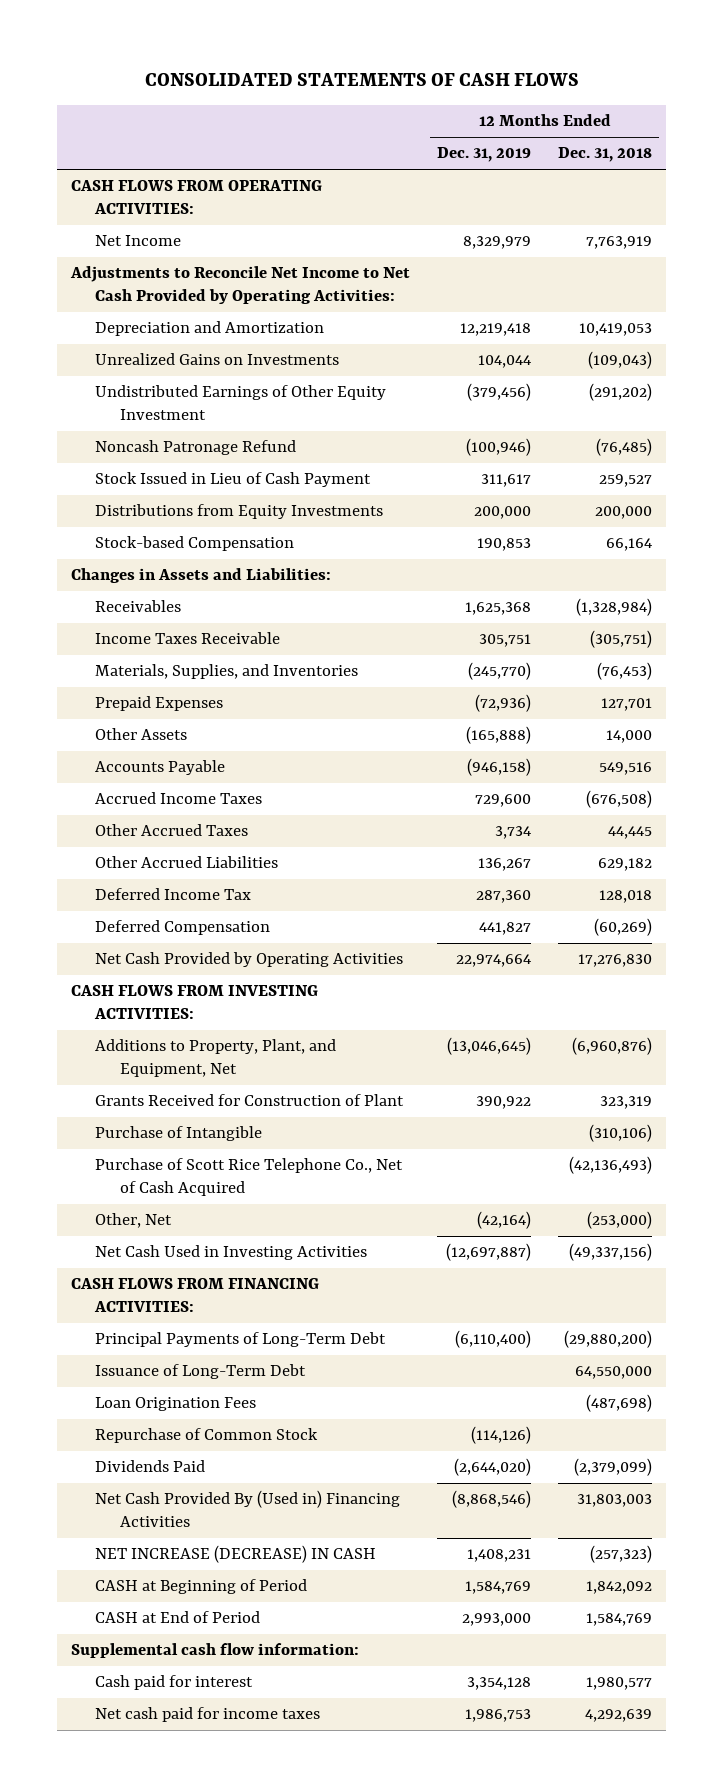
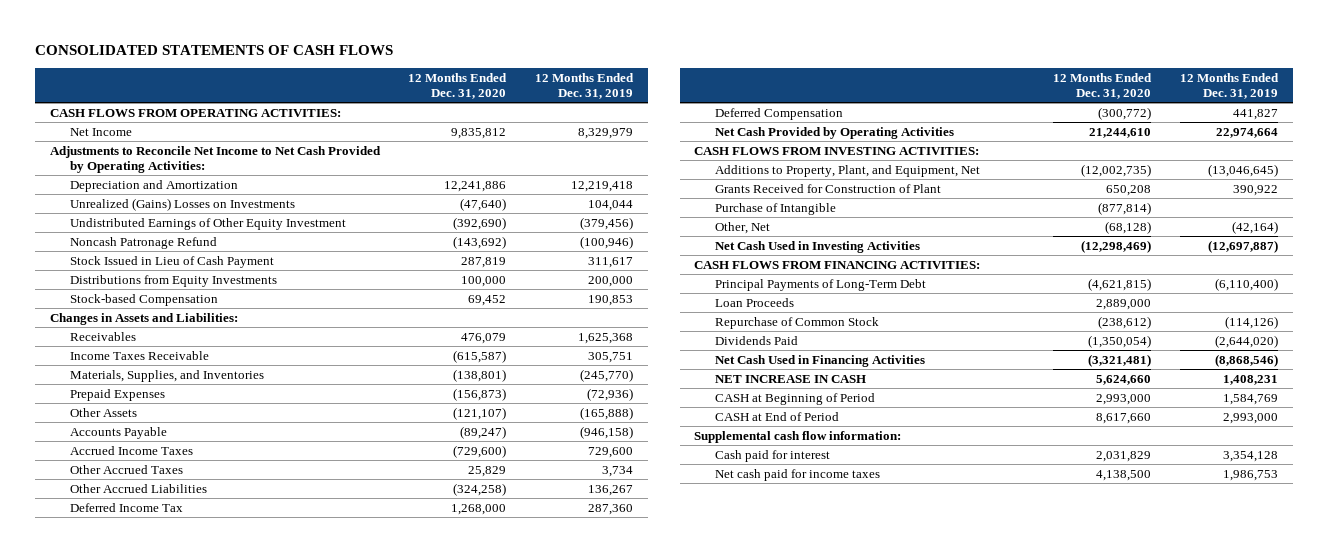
- | 12 Months Ended Dec. 31, 2019 | 12 Months Ended Dec. 31, 2018
+ | 12 Months Ended Dec. 31, 2020 | 12 Months Ended Dec. 31, 2019
- Unrealized Gains on Investments | 104,044 | (109,043)
+ Unrealized (Gains) Losses on Investments | (47,640) | 104,044
- Purchase of Scott Rice Telephone Co., Net of Cash Acquired | | (42,136,493)
- Issuance of Long-Term Debt | | 64,550,000
- Loan Origination Fees | | (487,698)
+ Loan Proceeds | 2,889,000 |
- Net Cash Provided By (Used in) Financing Activities | (8,868,546) | 31,803,003
- NET INCREASE (DECREASE) IN CASH | 1,408,231 | (257,323)
+ Net Cash Used in Financing Activities | (3,321,481) | (8,868,546)
+ NET INCREASE IN CASH | 5,624,660 | 1,408,231

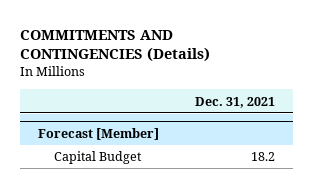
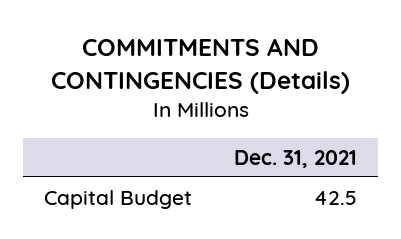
- Forecast [Member]
- Capital Budget | 18.2
+ Capital Budget | 42.5

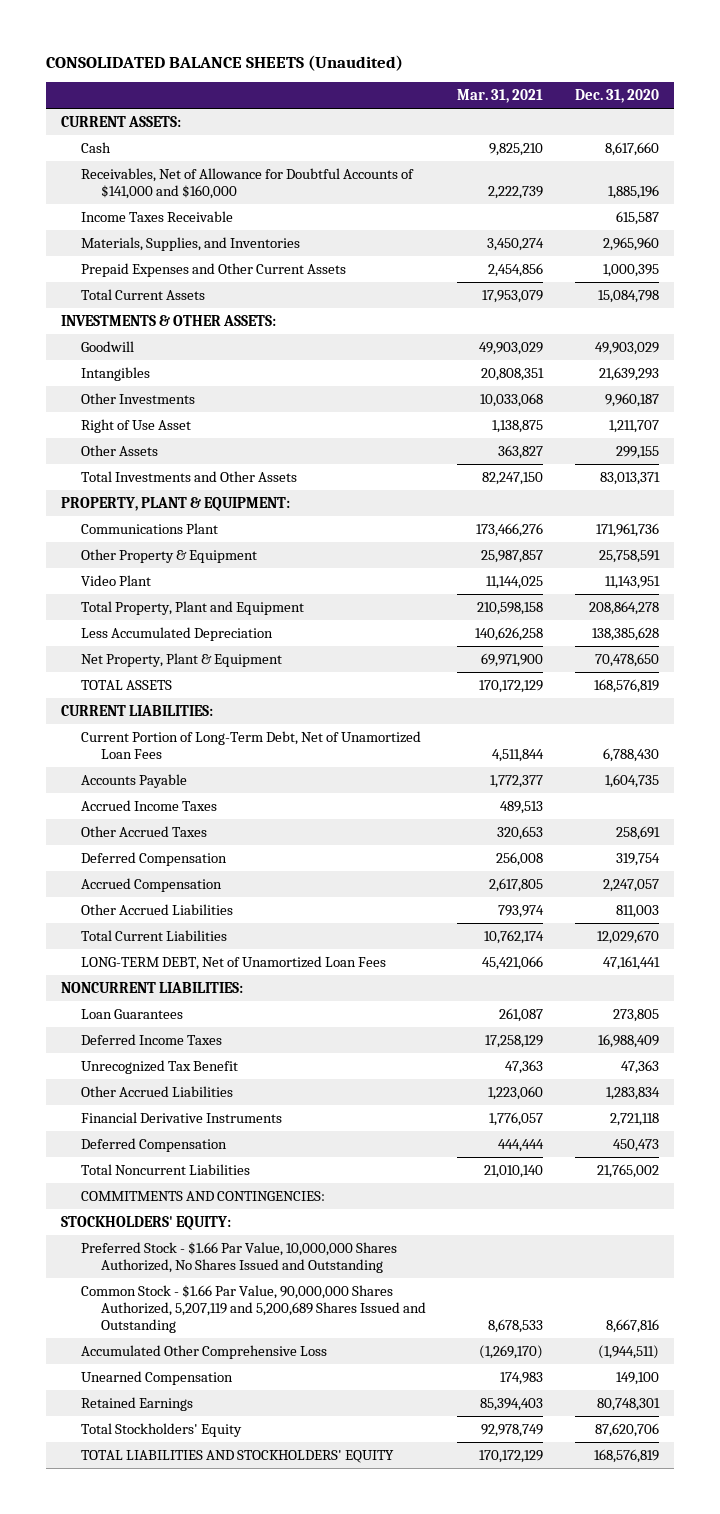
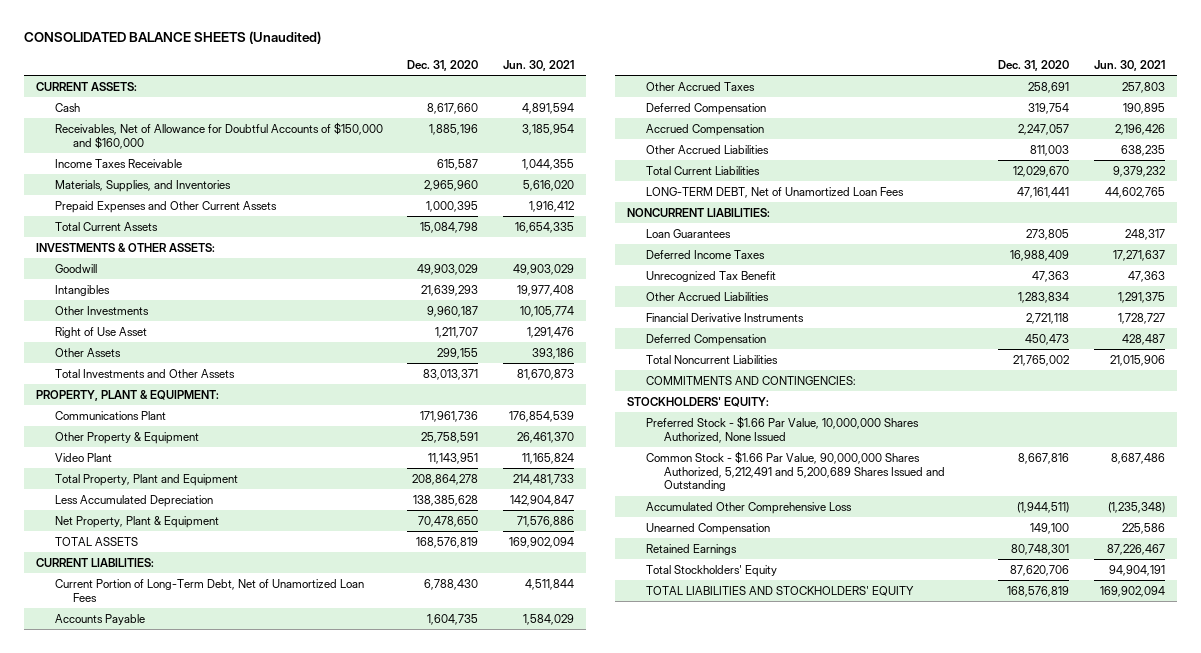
- | Mar. 31, 2021 | Dec. 31, 2020
+ | Dec. 31, 2020 | Jun. 30, 2021
- Receivables, Net of Allowance for Doubtful Accounts of $141,000 and $160,000 | 2,222,739 | 1,885,196
+ Receivables, Net of Allowance for Doubtful Accounts of $150,000 and $160,000 | 1,885,196 | 3,185,954
- Accrued Income Taxes | 489,513 |
- Preferred Stock - $1.66 Par Value, 10,000,000 Shares Authorized, No Shares Issued and Outstanding
- Common Stock - $1.66 Par Value, 90,000,000 Shares Authorized, 5,207,119 and 5,200,689 Shares Issued and Outstanding | 8,678,533 | 8,667,816
+ Preferred Stock - $1.66 Par Value, 10,000,000 Shares Authorized, None Issued
+ Common Stock - $1.66 Par Value, 90,000,000 Shares Authorized, 5,212,491 and 5,200,689 Shares Issued and Outstanding | 8,667,816 | 8,687,486

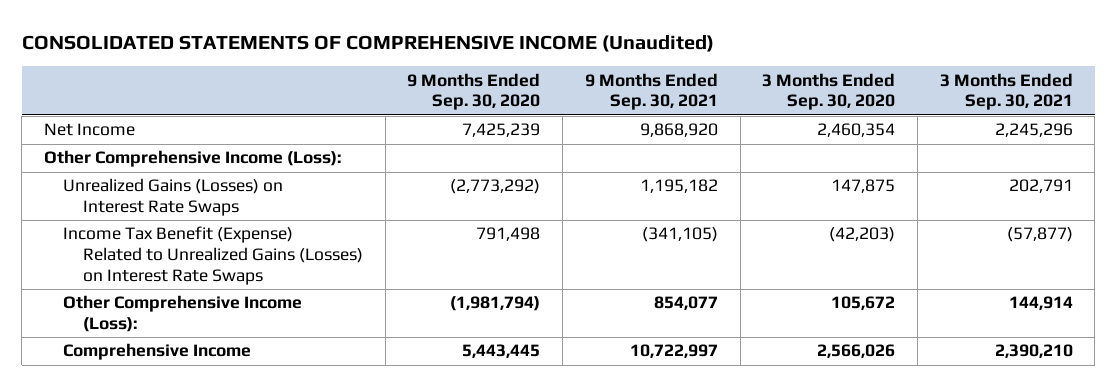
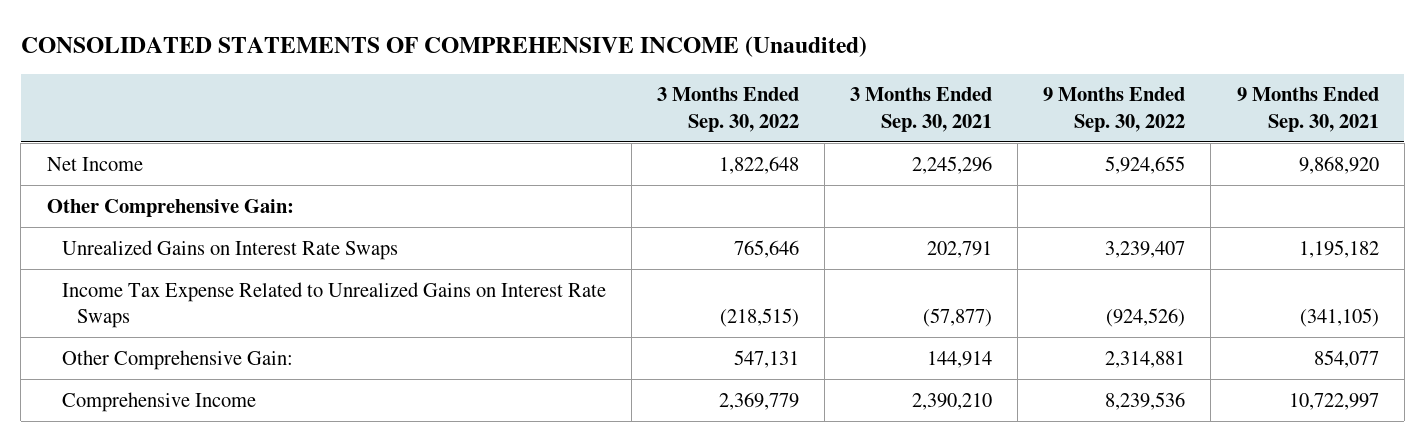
- | 9 Months Ended Sep. 30, 2020 | 9 Months Ended Sep. 30, 2021 | 3 Months Ended Sep. 30, 2020 | 3 Months Ended Sep. 30, 2021
+ | 3 Months Ended Sep. 30, 2022 | 3 Months Ended Sep. 30, 2021 | 9 Months Ended Sep. 30, 2022 | 9 Months Ended Sep. 30, 2021
- Other Comprehensive Income (Loss):
- Unrealized Gains (Losses) on Interest Rate Swaps | (2,773,292) | 1,195,182 | 147,875 | 202,791
- Income Tax Benefit (Expense) Related to Unrealized Gains (Losses) on Interest Rate Swaps | 791,498 | (341,105) | (42,203) | (57,877)
- Other Comprehensive Income (Loss): | (1,981,794) | 854,077 | 105,672 | 144,914
+ Other Comprehensive Gain:
+ Unrealized Gains on Interest Rate Swaps | 765,646 | 202,791 | 3,239,407 | 1,195,182
+ Income Tax Expense Related to Unrealized Gains on Interest Rate Swaps | (218,515) | (57,877) | (924,526) | (341,105)
+ Other Comprehensive Gain: | 547,131 | 144,914 | 2,314,881 | 854,077

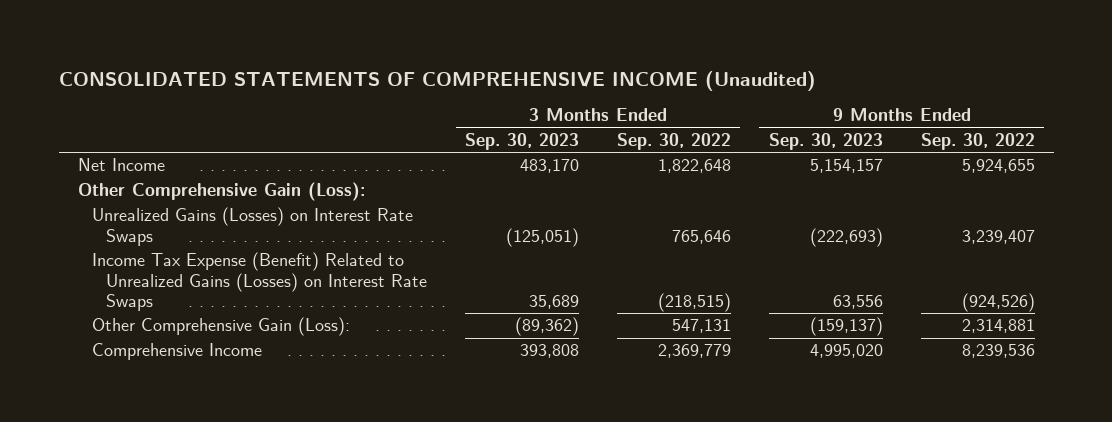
- | 3 Months Ended Sep. 30, 2022 | 3 Months Ended Sep. 30, 2021 | 9 Months Ended Sep. 30, 2022 | 9 Months Ended Sep. 30, 2021
+ | 3 Months Ended Sep. 30, 2023 | 3 Months Ended Sep. 30, 2022 | 9 Months Ended Sep. 30, 2023 | 9 Months Ended Sep. 30, 2022
- Other Comprehensive Gain:
- Unrealized Gains on Interest Rate Swaps | 765,646 | 202,791 | 3,239,407 | 1,195,182
- Income Tax Expense Related to Unrealized Gains on Interest Rate Swaps | (218,515) | (57,877) | (924,526) | (341,105)
- Other Comprehensive Gain: | 547,131 | 144,914 | 2,314,881 | 854,077
+ Other Comprehensive Gain (Loss):
+ Unrealized Gains (Losses) on Interest Rate Swaps | (125,051) | 765,646 | (222,693) | 3,239,407
+ Income Tax Expense (Benefit) Related to Unrealized Gains (Losses) on Interest Rate Swaps | 35,689 | (218,515) | 63,556 | (924,526)
+ Other Comprehensive Gain (Loss): | (89,362) | 547,131 | (159,137) | 2,314,881

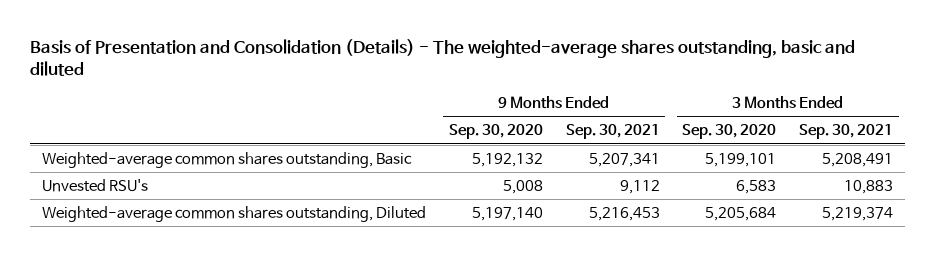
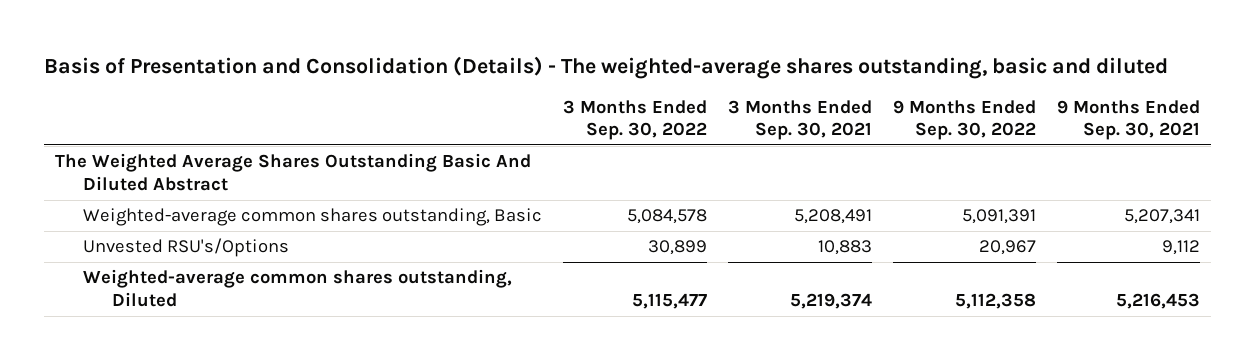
- | 9 Months Ended Sep. 30, 2020 | 9 Months Ended Sep. 30, 2021 | 3 Months Ended Sep. 30, 2020 | 3 Months Ended Sep. 30, 2021
+ | 3 Months Ended Sep. 30, 2022 | 3 Months Ended Sep. 30, 2021 | 9 Months Ended Sep. 30, 2022 | 9 Months Ended Sep. 30, 2021
+ The Weighted Average Shares Outstanding Basic And Diluted Abstract
- Unvested RSU's | 5,008 | 9,112 | 6,583 | 10,883
+ Unvested RSU's/Options | 30,899 | 10,883 | 20,967 | 9,112

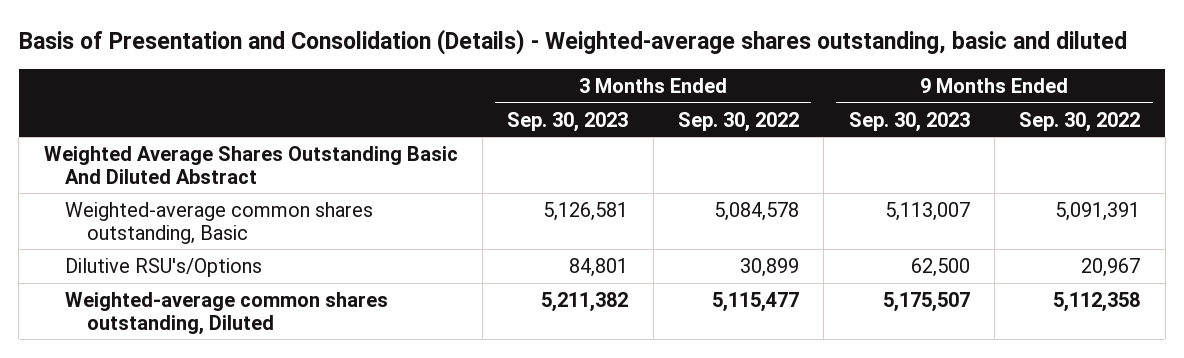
- Basis of Presentation and Consolidation (Details) - The weighted-average shares outstanding, basic and diluted
+ Basis of Presentation and Consolidation (Details) - Weighted-average shares outstanding, basic and diluted
- | 3 Months Ended Sep. 30, 2022 | 3 Months Ended Sep. 30, 2021 | 9 Months Ended Sep. 30, 2022 | 9 Months Ended Sep. 30, 2021
+ | 3 Months Ended Sep. 30, 2023 | 3 Months Ended Sep. 30, 2022 | 9 Months Ended Sep. 30, 2023 | 9 Months Ended Sep. 30, 2022
- The Weighted Average Shares Outstanding Basic And Diluted Abstract
+ Weighted Average Shares Outstanding Basic And Diluted Abstract
- Unvested RSU's/Options | 30,899 | 10,883 | 20,967 | 9,112
+ Dilutive RSU's/Options | 84,801 | 30,899 | 62,500 | 20,967

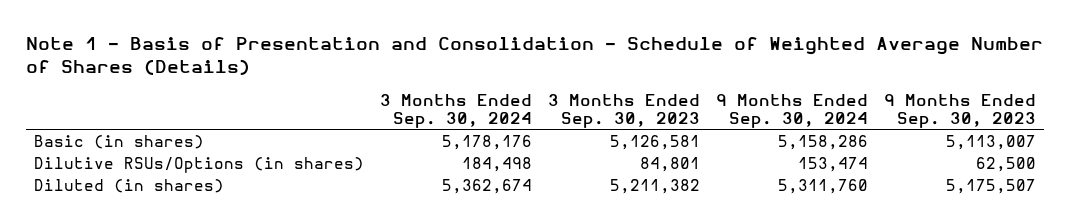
- Basis of Presentation and Consolidation (Details) - Weighted-average shares outstanding, basic and diluted
+ Note 1 - Basis of Presentation and Consolidation - Schedule of Weighted Average Number of Shares (Details)
- | 3 Months Ended Sep. 30, 2023 | 3 Months Ended Sep. 30, 2022 | 9 Months Ended Sep. 30, 2023 | 9 Months Ended Sep. 30, 2022
+ | 3 Months Ended Sep. 30, 2024 | 3 Months Ended Sep. 30, 2023 | 9 Months Ended Sep. 30, 2024 | 9 Months Ended Sep. 30, 2023
- Weighted Average Shares Outstanding Basic And Diluted Abstract
- Weighted-average common shares outstanding, Basic | 5,126,581 | 5,084,578 | 5,113,007 | 5,091,391
- Dilutive RSU's/Options | 84,801 | 30,899 | 62,500 | 20,967
- Weighted-average common shares outstanding, Diluted | 5,211,382 | 5,115,477 | 5,175,507 | 5,112,358
+ Basic (in shares) | 5,178,176 | 5,126,581 | 5,158,286 | 5,113,007
+ Dilutive RSUs/Options (in shares) | 184,498 | 84,801 | 153,474 | 62,500
+ Diluted (in shares) | 5,362,674 | 5,211,382 | 5,311,760 | 5,175,507

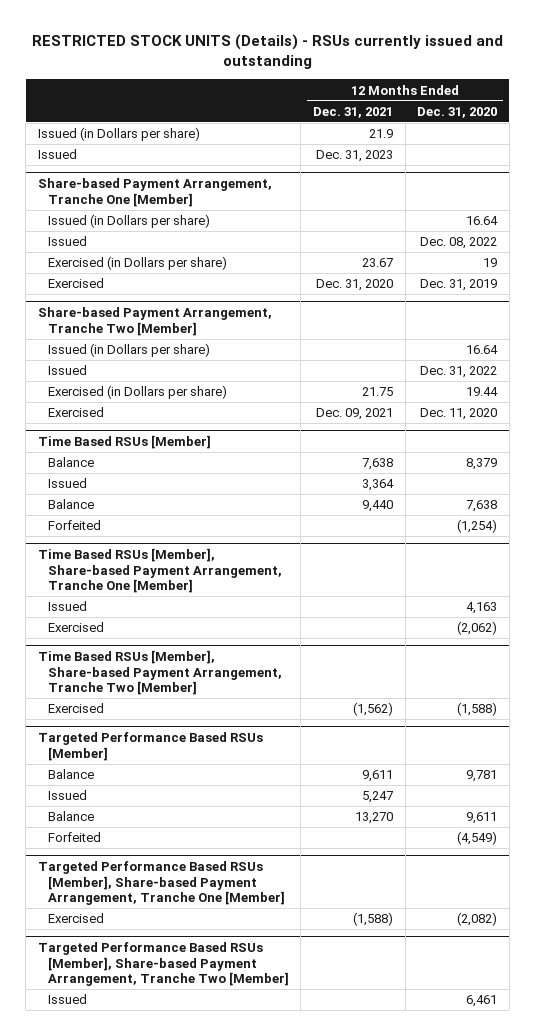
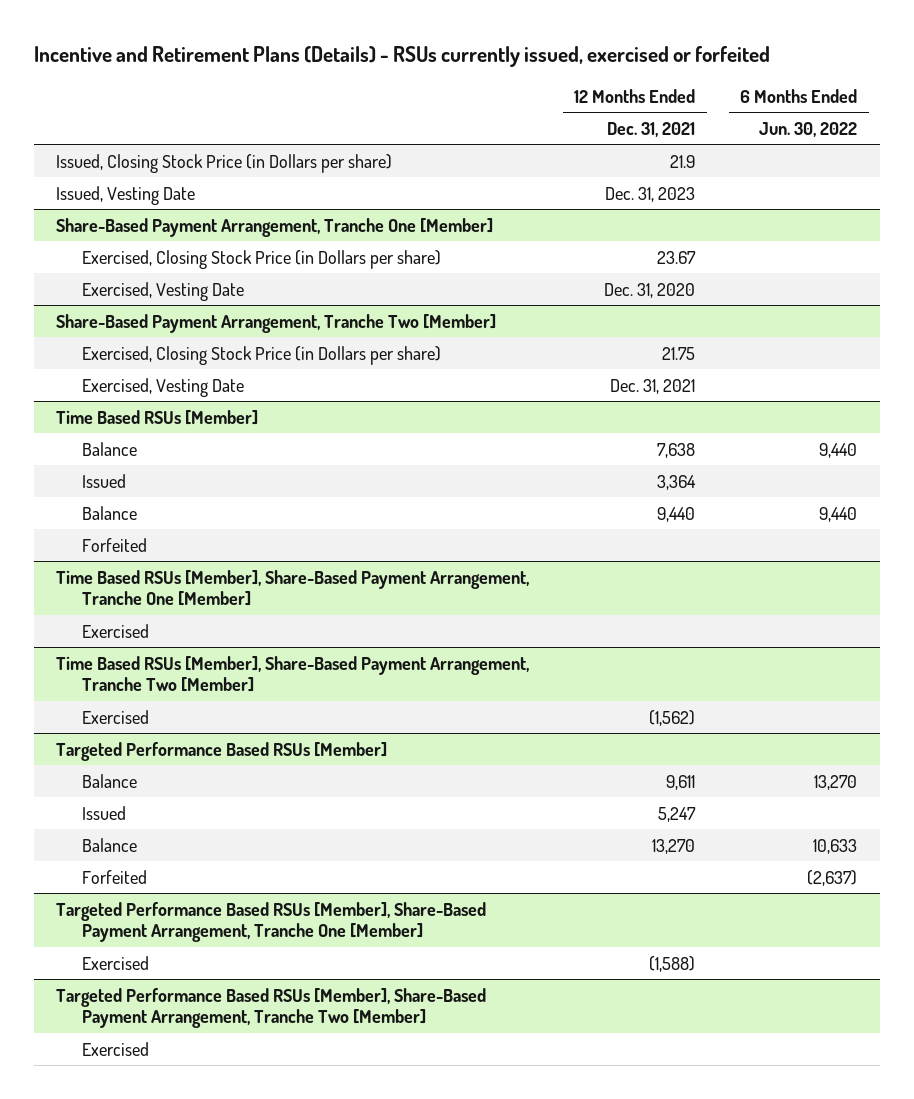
- RESTRICTED STOCK UNITS (Details) - RSUs currently issued and outstanding
+ Incentive and Retirement Plans (Details) - RSUs currently issued, exercised or forfeited
- | 12 Months Ended Dec. 31, 2021 | 12 Months Ended Dec. 31, 2020
+ | 12 Months Ended Dec. 31, 2021 | 6 Months Ended Jun. 30, 2022
- Issued (in Dollars per share) | 21.9 |
- Issued | Dec. 31, 2023 |
- Share-based Payment Arrangement, Tranche One [Member]
- Issued (in Dollars per share) | | 16.64
- Issued | | Dec. 08, 2022
- Exercised (in Dollars per share) | 23.67 | 19
- Exercised | Dec. 31, 2020 | Dec. 31, 2019
- Share-based Payment Arrangement, Tranche Two [Member]
- Issued (in Dollars per share) | | 16.64
- Issued | | Dec. 31, 2022
- Exercised (in Dollars per share) | 21.75 | 19.44
- Exercised | Dec. 09, 2021 | Dec. 11, 2020
+ Issued, Closing Stock Price (in Dollars per share) | 21.9 |
+ Issued, Vesting Date | Dec. 31, 2023 |
+ Share-Based Payment Arrangement, Tranche One [Member]
+ Exercised, Closing Stock Price (in Dollars per share) | 23.67 |
+ Exercised, Vesting Date | Dec. 31, 2020 |
+ Share-Based Payment Arrangement, Tranche Two [Member]
+ Exercised, Closing Stock Price (in Dollars per share) | 21.75 |
+ Exercised, Vesting Date | Dec. 31, 2021 |
- Time Based RSUs [Member], Share-based Payment Arrangement, Tranche One [Member]
- Issued | | 4,163
+ Time Based RSUs [Member], Share-Based Payment Arrangement, Tranche One [Member]
- Time Based RSUs [Member], Share-based Payment Arrangement, Tranche Two [Member]
+ Time Based RSUs [Member], Share-Based Payment Arrangement, Tranche Two [Member]
- Targeted Performance Based RSUs [Member], Share-based Payment Arrangement, Tranche One [Member]
+ Targeted Performance Based RSUs [Member], Share-Based Payment Arrangement, Tranche One [Member]
- Targeted Performance Based RSUs [Member], Share-based Payment Arrangement, Tranche Two [Member]
- Issued | | 6,461
+ Targeted Performance Based RSUs [Member], Share-Based Payment Arrangement, Tranche Two [Member]
+ Exercised

